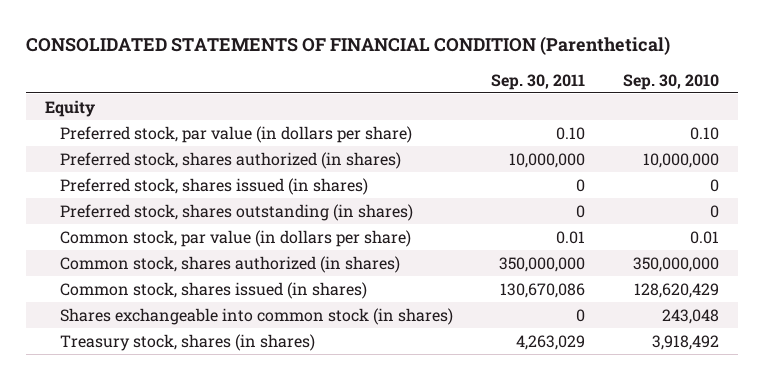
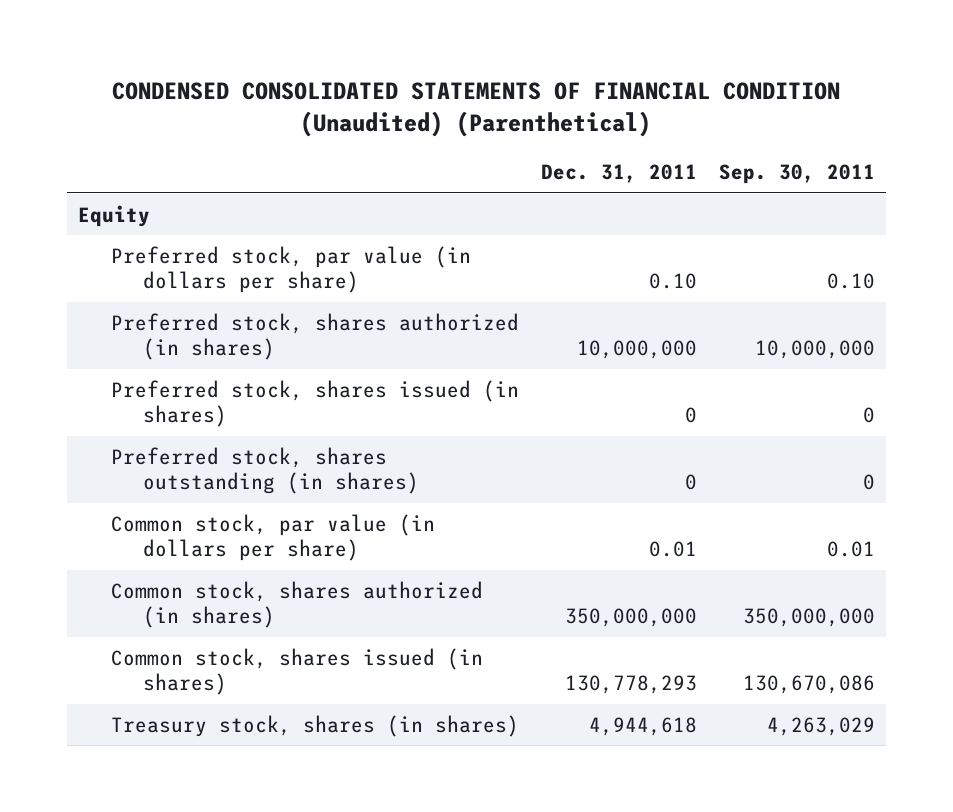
- CONSOLIDATED STATEMENTS OF FINANCIAL CONDITION (Parenthetical)
+ CONDENSED CONSOLIDATED STATEMENTS OF FINANCIAL CONDITION (Unaudited) (Parenthetical)
- | Sep. 30, 2011 | Sep. 30, 2010
+ | Dec. 31, 2011 | Sep. 30, 2011
- Shares exchangeable into common stock (in shares) | 0 | 243,048

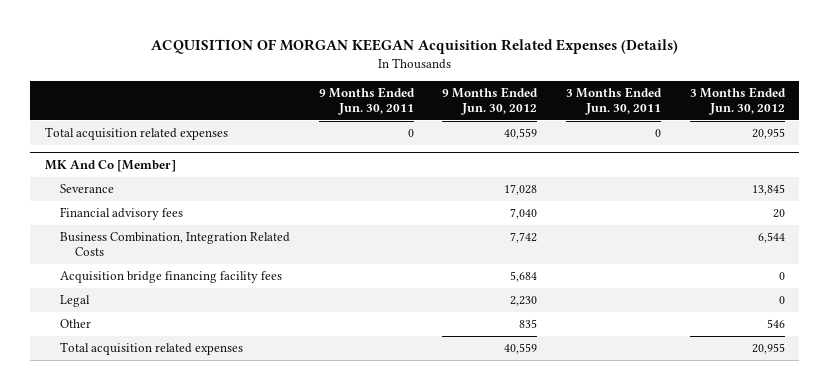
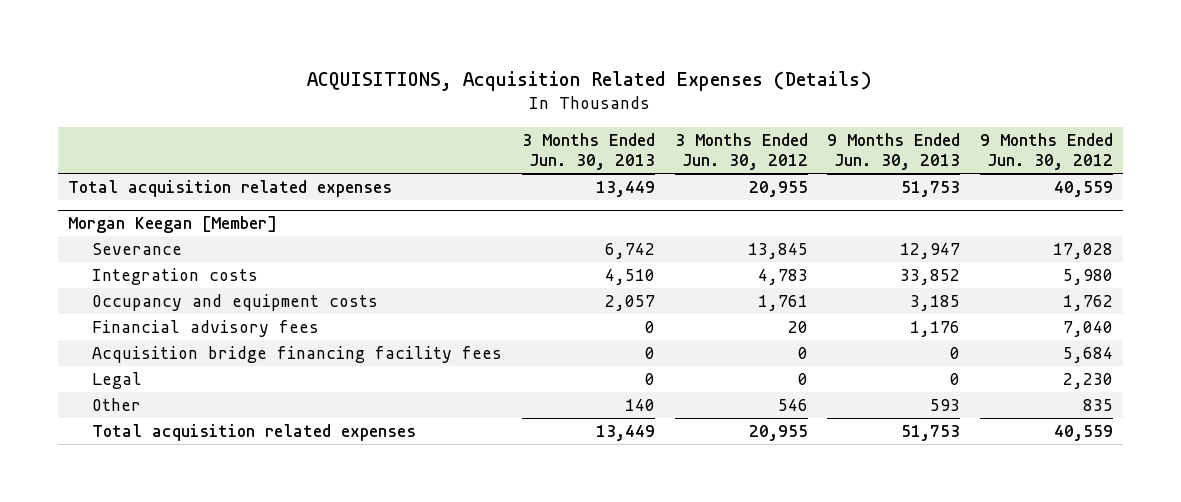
- ACQUISITION OF MORGAN KEEGAN Acquisition Related Expenses (Details)
+ ACQUISITIONS, Acquisition Related Expenses (Details)
- | 9 Months Ended Jun. 30, 2011 | 9 Months Ended Jun. 30, 2012 | 3 Months Ended Jun. 30, 2011 | 3 Months Ended Jun. 30, 2012
+ | 3 Months Ended Jun. 30, 2013 | 3 Months Ended Jun. 30, 2012 | 9 Months Ended Jun. 30, 2013 | 9 Months Ended Jun. 30, 2012
- MK And Co [Member]
+ Morgan Keegan [Member]
+ Integration costs | 4,510 | 4,783 | 33,852 | 5,980
+ Occupancy and equipment costs | 2,057 | 1,761 | 3,185 | 1,762
- Business Combination, Integration Related Costs | | 7,742 | | 6,544

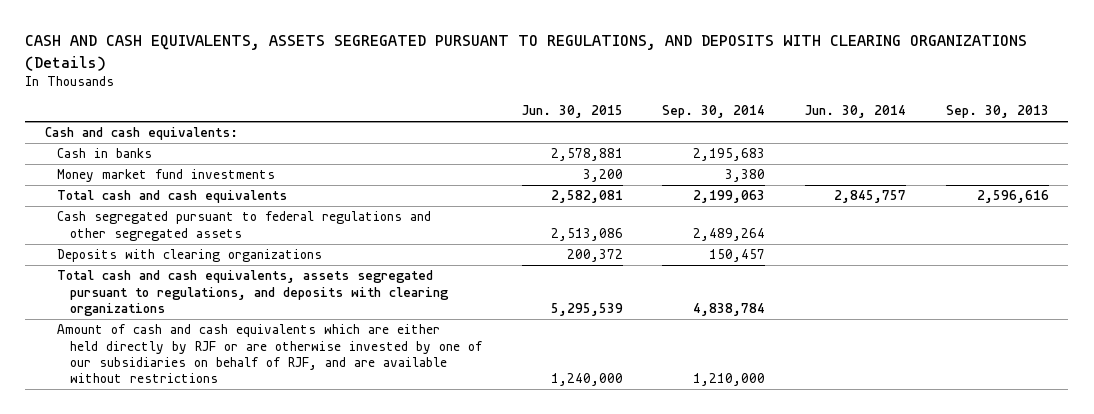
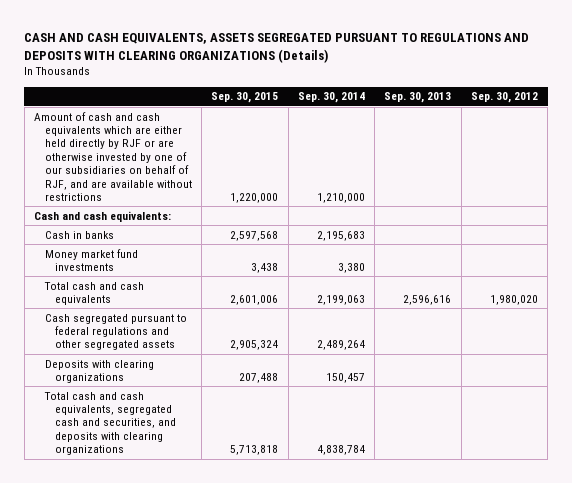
- CASH AND CASH EQUIVALENTS, ASSETS SEGREGATED PURSUANT TO REGULATIONS, AND DEPOSITS WITH CLEARING ORGANIZATIONS (Details)
+ CASH AND CASH EQUIVALENTS, ASSETS SEGREGATED PURSUANT TO REGULATIONS AND DEPOSITS WITH CLEARING ORGANIZATIONS (Details)
- | Jun. 30, 2015 | Sep. 30, 2014 | Jun. 30, 2014 | Sep. 30, 2013
+ | Sep. 30, 2015 | Sep. 30, 2014 | Sep. 30, 2013 | Sep. 30, 2012
moved up: Amount of cash and cash equivalents which are either held directly by RJF or are otherwise invested by one of our subsidiaries on behalf of RJF, and are available without restrictions | 1,220,000 | 1,210,000 | |
- Total cash and cash equivalents, assets segregated pursuant to regulations, and deposits with clearing organizations | 5,295,539 | 4,838,784 | |
+ Total cash and cash equivalents, segregated cash and securities, and deposits with clearing organizations | 5,713,818 | 4,838,784 | |

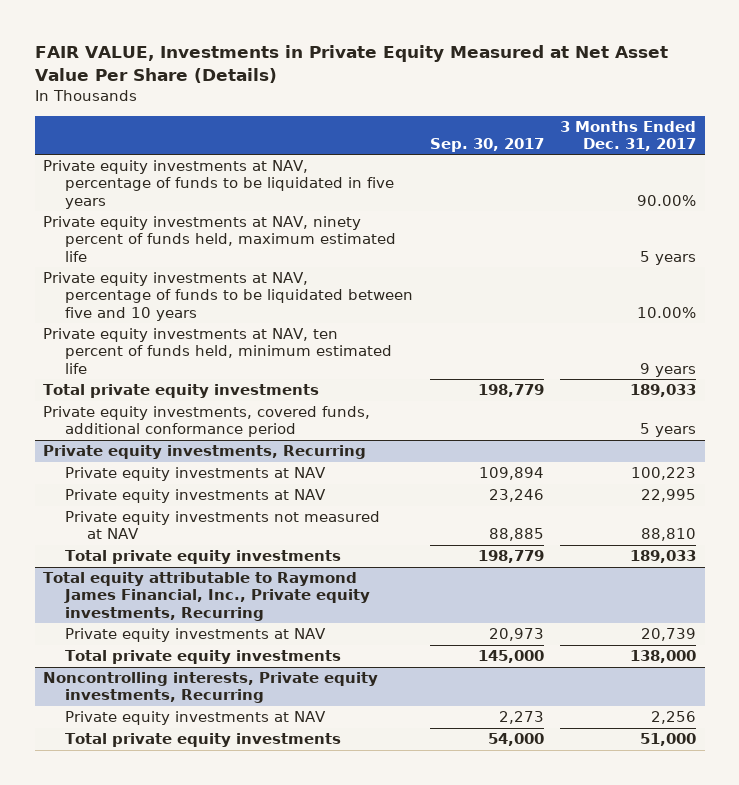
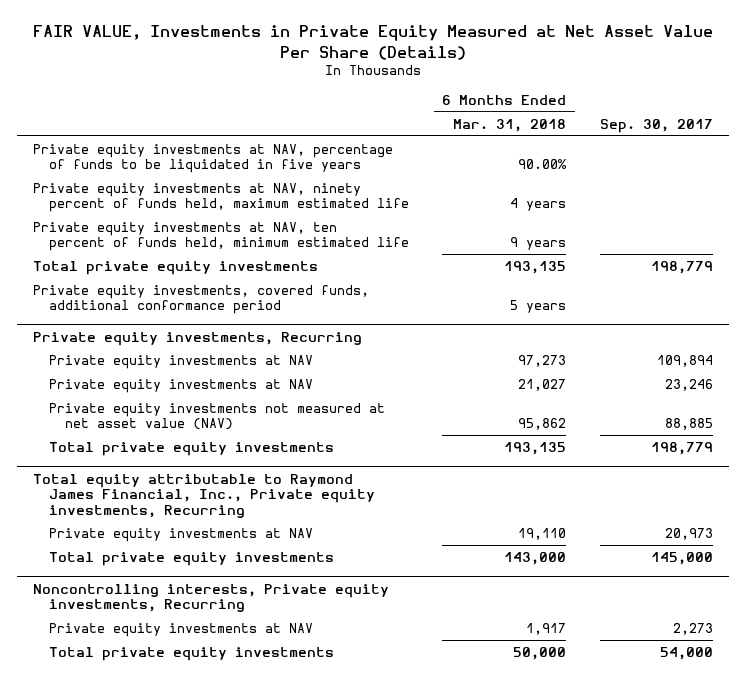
- | Sep. 30, 2017 | 3 Months Ended Dec. 31, 2017
+ | 6 Months Ended Mar. 31, 2018 | Sep. 30, 2017
- Private equity investments at NAV, percentage of funds to be liquidated between five and 10 years | | 10.00%
@ Private equity investments, Recurring
- Private equity investments not measured at NAV | 88,885 | 88,810
+ Private equity investments not measured at net asset value (NAV) | 95,862 | 88,885

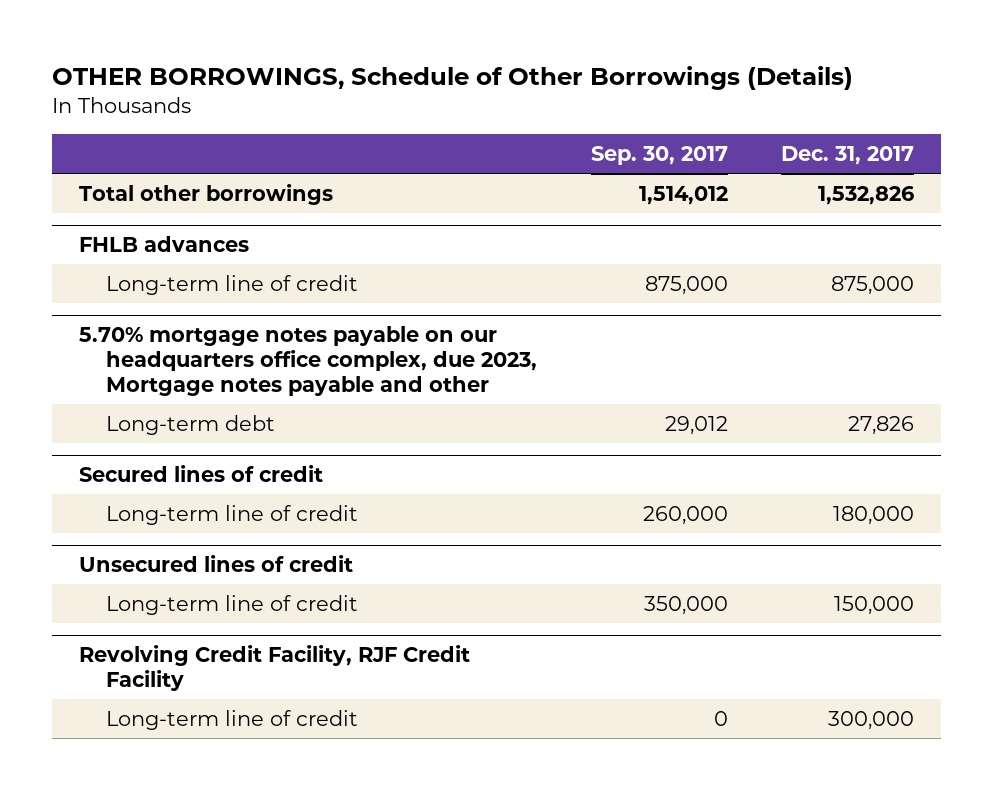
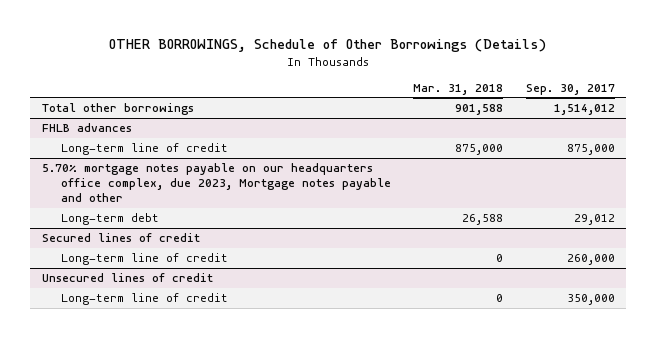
- | Sep. 30, 2017 | Dec. 31, 2017
+ | Mar. 31, 2018 | Sep. 30, 2017
- Revolving Credit Facility, RJF Credit Facility
- Long-term line of credit | 0 | 300,000

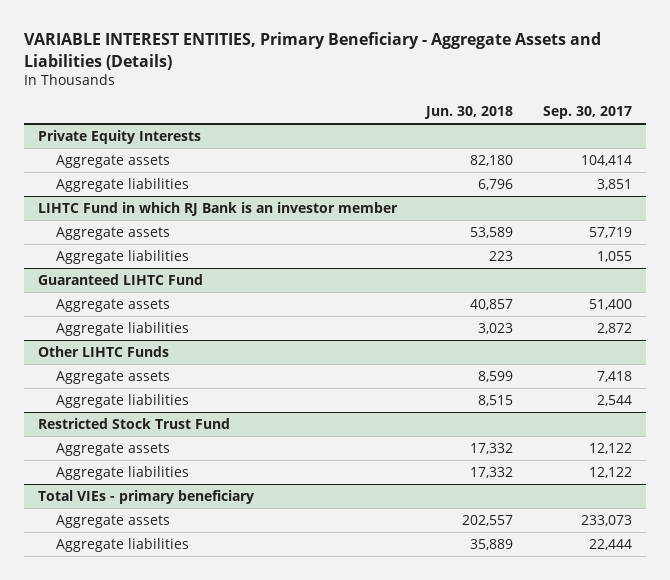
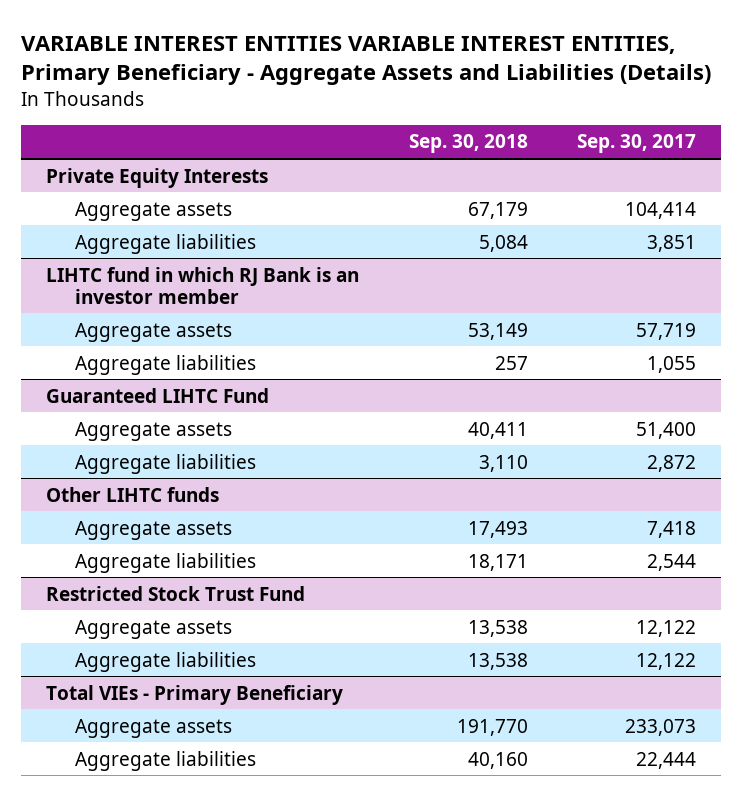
- VARIABLE INTEREST ENTITIES, Primary Beneficiary - Aggregate Assets and Liabilities (Details)
+ VARIABLE INTEREST ENTITIES VARIABLE INTEREST ENTITIES, Primary Beneficiary - Aggregate Assets and Liabilities (Details)
- | Jun. 30, 2018 | Sep. 30, 2017
+ | Sep. 30, 2018 | Sep. 30, 2017
- LIHTC Fund in which RJ Bank is an investor member
+ LIHTC fund in which RJ Bank is an investor member
- Other LIHTC Funds
+ Other LIHTC funds
- Total VIEs - primary beneficiary
+ Total VIEs - Primary Beneficiary

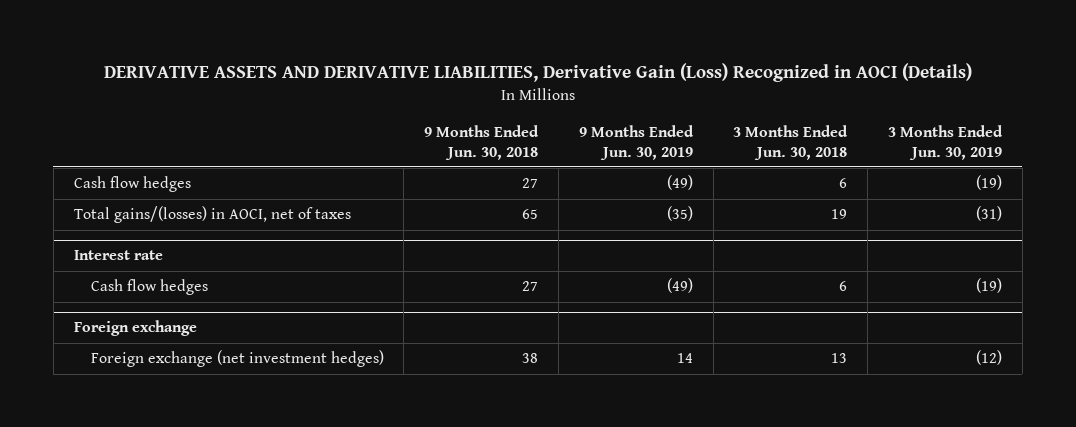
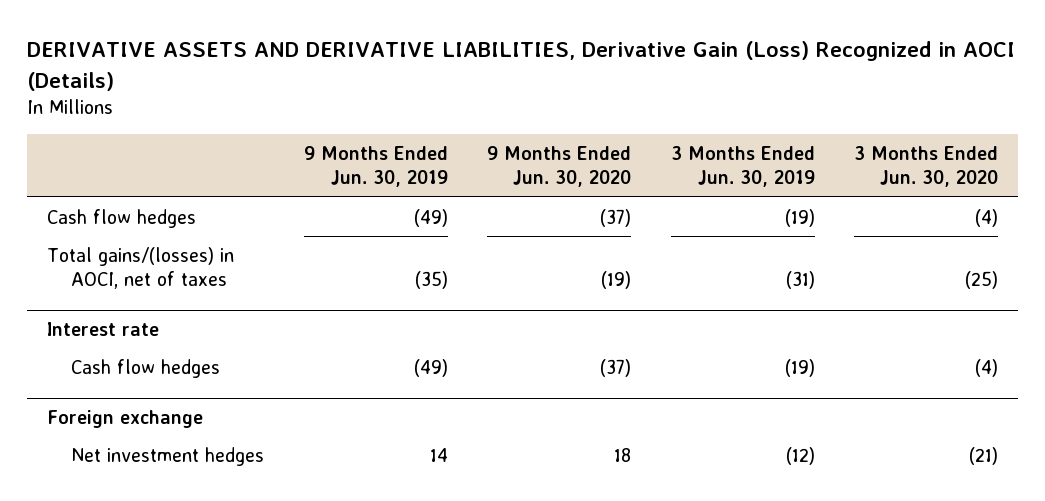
- | 9 Months Ended Jun. 30, 2018 | 9 Months Ended Jun. 30, 2019 | 3 Months Ended Jun. 30, 2018 | 3 Months Ended Jun. 30, 2019
+ | 9 Months Ended Jun. 30, 2019 | 9 Months Ended Jun. 30, 2020 | 3 Months Ended Jun. 30, 2019 | 3 Months Ended Jun. 30, 2020
@ Foreign exchange
- Foreign exchange (net investment hedges) | 38 | 14 | 13 | (12)
+ Net investment hedges | 14 | 18 | (12) | (21)

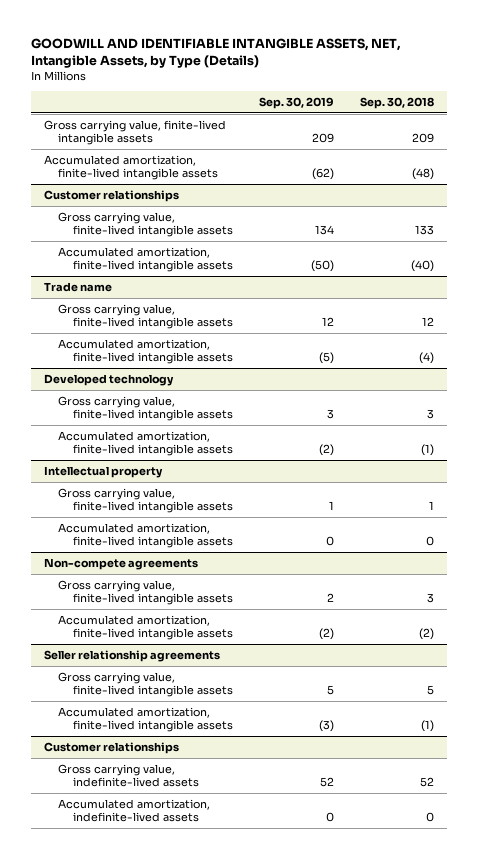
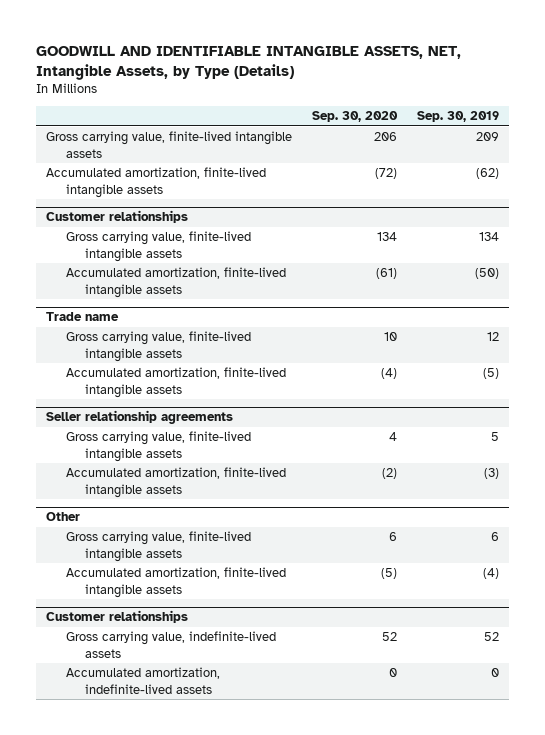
- | Sep. 30, 2019 | Sep. 30, 2018
+ | Sep. 30, 2020 | Sep. 30, 2019
- Developed technology
- Gross carrying value, finite-lived intangible assets | 3 | 3
- Accumulated amortization, finite-lived intangible assets | (2) | (1)
- Intellectual property
- Gross carrying value, finite-lived intangible assets | 1 | 1
- Accumulated amortization, finite-lived intangible assets | 0 | 0
- Non-compete agreements
- Gross carrying value, finite-lived intangible assets | 2 | 3
- Accumulated amortization, finite-lived intangible assets | (2) | (2)
+ Other
+ Gross carrying value, finite-lived intangible assets | 6 | 6
+ Accumulated amortization, finite-lived intangible assets | (5) | (4)

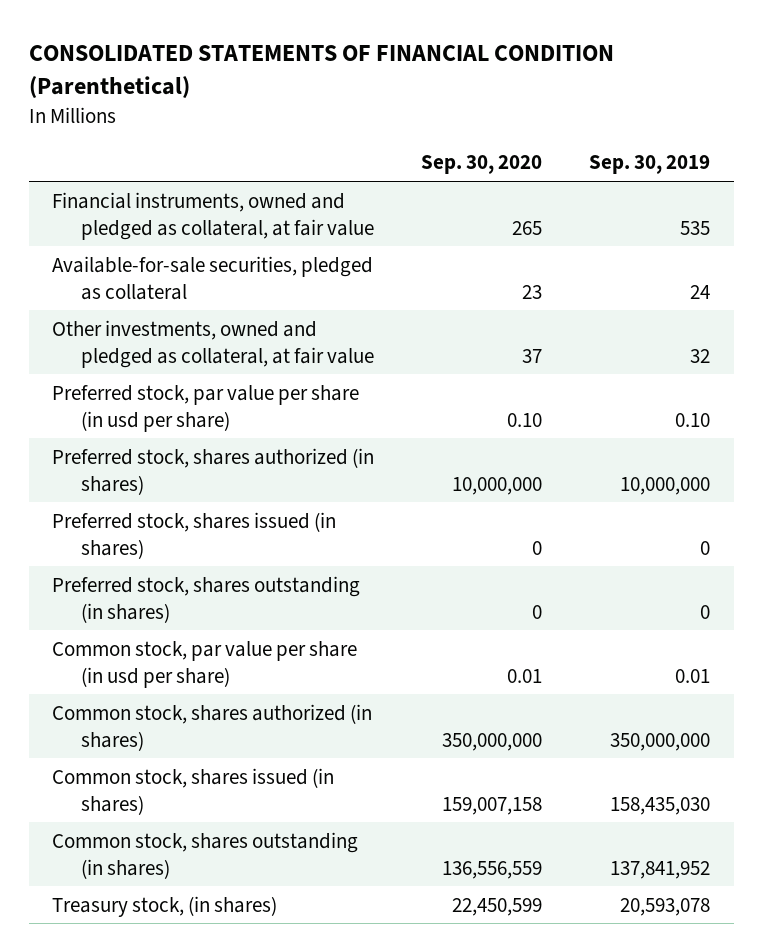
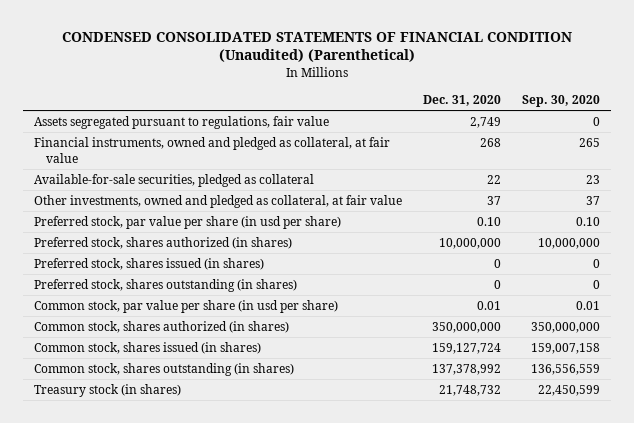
- CONSOLIDATED STATEMENTS OF FINANCIAL CONDITION (Parenthetical)
+ CONDENSED CONSOLIDATED STATEMENTS OF FINANCIAL CONDITION (Unaudited) (Parenthetical)
- | Sep. 30, 2020 | Sep. 30, 2019
+ | Dec. 31, 2020 | Sep. 30, 2020
+ Assets segregated pursuant to regulations, fair value | 2,749 | 0
- Treasury stock, (in shares) | 22,450,599 | 20,593,078
+ Treasury stock (in shares) | 21,748,732 | 22,450,599

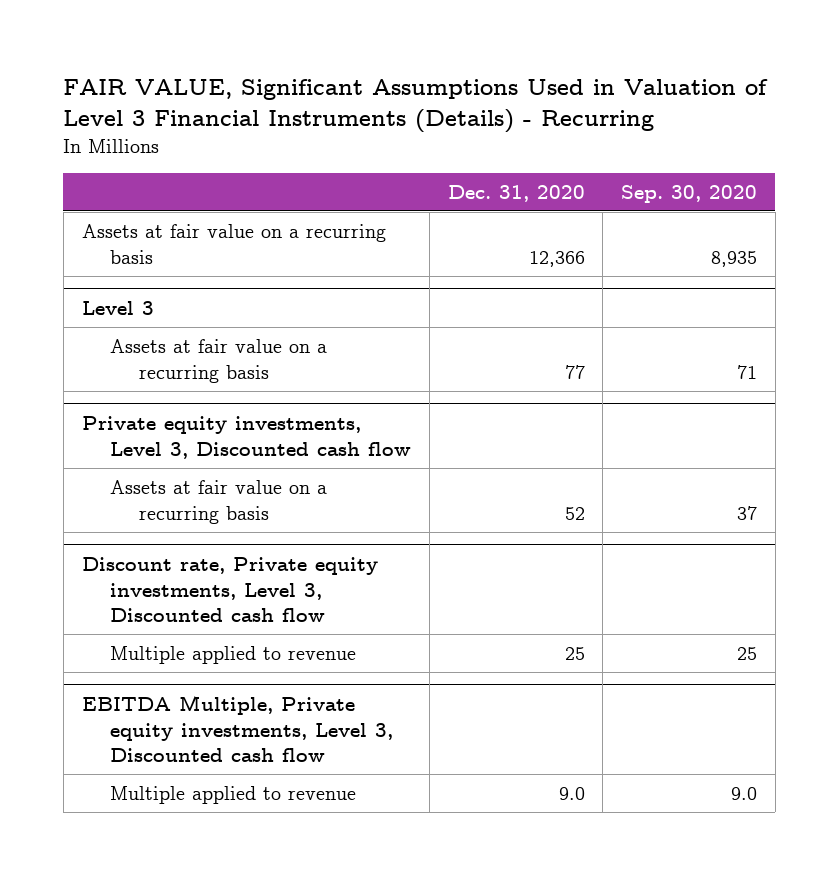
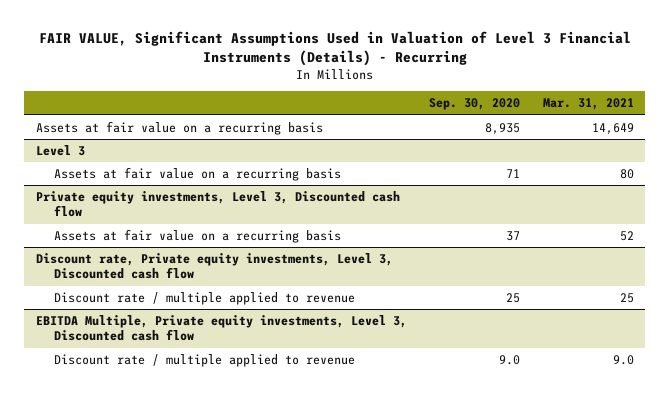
- | Dec. 31, 2020 | Sep. 30, 2020
+ | Sep. 30, 2020 | Mar. 31, 2021
@ Discount rate, Private equity investments, Level 3, Discounted cash flow
- Multiple applied to revenue | 25 | 25
+ Discount rate / multiple applied to revenue | 25 | 25
@ EBITDA Multiple, Private equity investments, Level 3, Discounted cash flow
- Multiple applied to revenue | 9.0 | 9.0
+ Discount rate / multiple applied to revenue | 9.0 | 9.0

